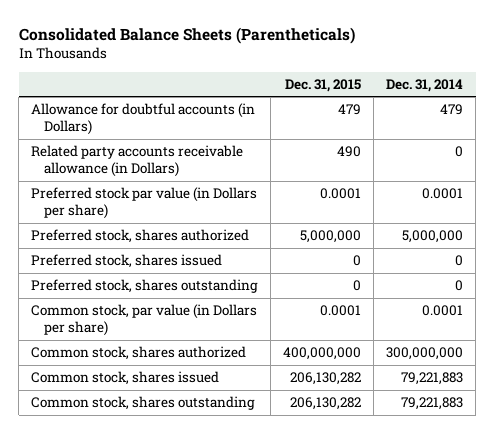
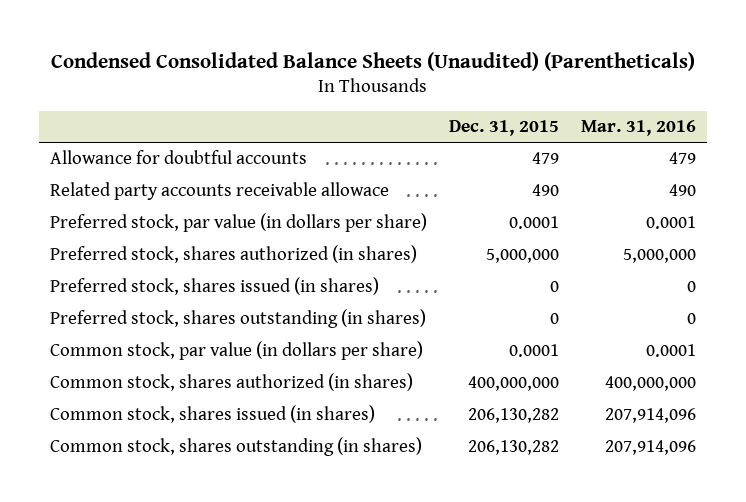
- Consolidated Balance Sheets (Parentheticals)
+ Condensed Consolidated Balance Sheets (Unaudited) (Parentheticals)
- | Dec. 31, 2015 | Dec. 31, 2014
+ | Dec. 31, 2015 | Mar. 31, 2016
- Allowance for doubtful accounts (in Dollars) | 479 | 479
- Related party accounts receivable allowance (in Dollars) | 490 | 0
- Preferred stock par value (in Dollars per share) | 0.0001 | 0.0001
- Preferred stock, shares authorized | 5,000,000 | 5,000,000
- Preferred stock, shares issued | 0 | 0
- Preferred stock, shares outstanding | 0 | 0
- Common stock, par value (in Dollars per share) | 0.0001 | 0.0001
- Common stock, shares authorized | 400,000,000 | 300,000,000
- Common stock, shares issued | 206,130,282 | 79,221,883
- Common stock, shares outstanding | 206,130,282 | 79,221,883
+ Allowance for doubtful accounts | 479 | 479
+ Related party accounts receivable allowace | 490 | 490
+ Preferred stock, par value (in dollars per share) | 0.0001 | 0.0001
+ Preferred stock, shares authorized (in shares) | 5,000,000 | 5,000,000
+ Preferred stock, shares issued (in shares) | 0 | 0
+ Preferred stock, shares outstanding (in shares) | 0 | 0
+ Common stock, par value (in dollars per share) | 0.0001 | 0.0001
+ Common stock, shares authorized (in shares) | 400,000,000 | 400,000,000
+ Common stock, shares issued (in shares) | 206,130,282 | 207,914,096
+ Common stock, shares outstanding (in shares) | 206,130,282 | 207,914,096

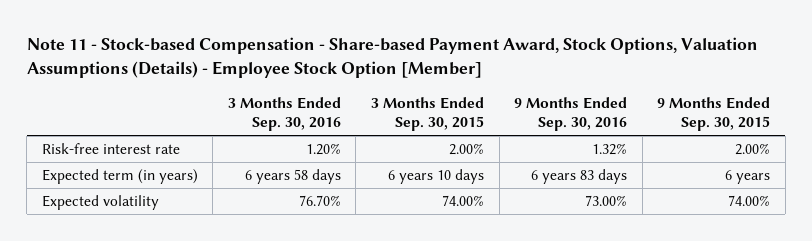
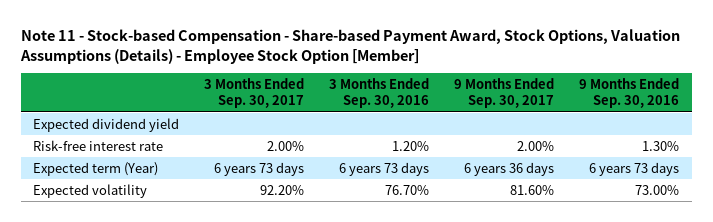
- | 3 Months Ended Sep. 30, 2016 | 3 Months Ended Sep. 30, 2015 | 9 Months Ended Sep. 30, 2016 | 9 Months Ended Sep. 30, 2015
+ | 3 Months Ended Sep. 30, 2017 | 3 Months Ended Sep. 30, 2016 | 9 Months Ended Sep. 30, 2017 | 9 Months Ended Sep. 30, 2016
- Risk-free interest rate | 1.20% | 2.00% | 1.32% | 2.00%
- Expected term (in years) | 6 years 58 days | 6 years 10 days | 6 years 83 days | 6 years
+ Expected dividend yield
+ Risk-free interest rate | 2.00% | 1.20% | 2.00% | 1.30%
+ Expected term (Year) | 6 years 73 days | 6 years 73 days | 6 years 36 days | 6 years 73 days

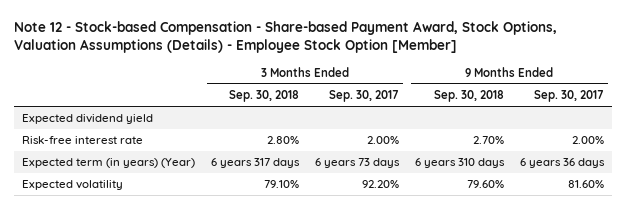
- Note 11 - Stock-based Compensation - Share-based Payment Award, Stock Options, Valuation Assumptions (Details) - Employee Stock Option [Member]
+ Note 12 - Stock-based Compensation - Share-based Payment Award, Stock Options, Valuation Assumptions (Details) - Employee Stock Option [Member]
- | 3 Months Ended Sep. 30, 2017 | 3 Months Ended Sep. 30, 2016 | 9 Months Ended Sep. 30, 2017 | 9 Months Ended Sep. 30, 2016
+ | 3 Months Ended Sep. 30, 2018 | 3 Months Ended Sep. 30, 2017 | 9 Months Ended Sep. 30, 2018 | 9 Months Ended Sep. 30, 2017
- Expected term (Year) | 6 years 73 days | 6 years 73 days | 6 years 36 days | 6 years 73 days
+ Expected term (in years) (Year) | 6 years 317 days | 6 years 73 days | 6 years 310 days | 6 years 36 days

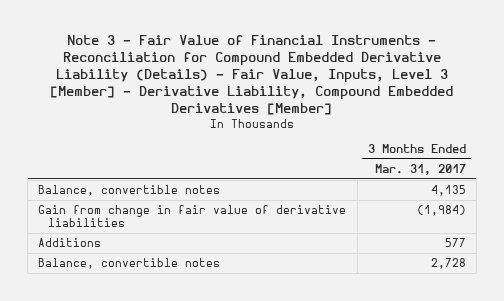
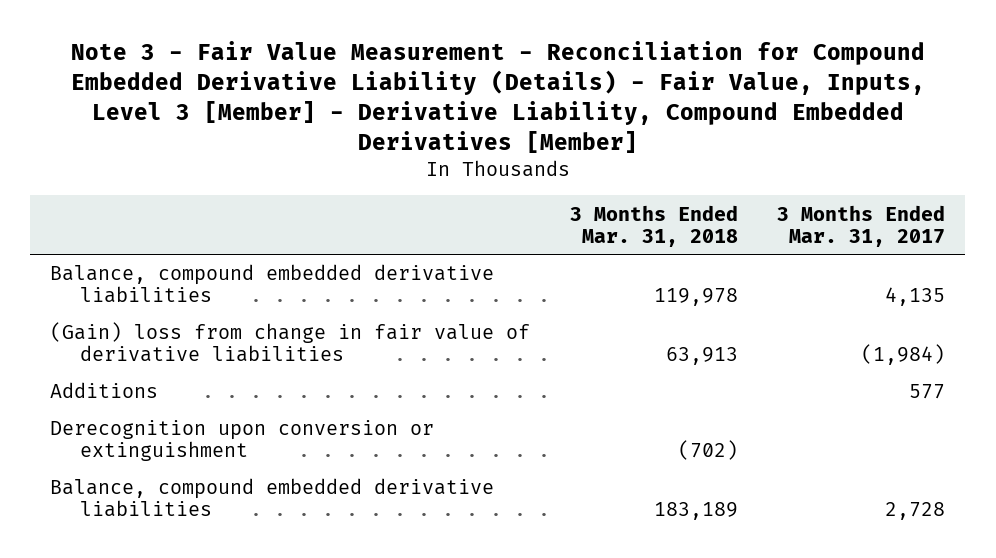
- Note 3 - Fair Value of Financial Instruments - Reconciliation for Compound Embedded Derivative Liability (Details) - Fair Value, Inputs, Level 3 [Member] - Derivative Liability, Compound Embedded Derivatives [Member]
+ Note 3 - Fair Value Measurement - Reconciliation for Compound Embedded Derivative Liability (Details) - Fair Value, Inputs, Level 3 [Member] - Derivative Liability, Compound Embedded Derivatives [Member]
- | 3 Months Ended Mar. 31, 2017
+ | 3 Months Ended Mar. 31, 2018 | 3 Months Ended Mar. 31, 2017
- Balance, convertible notes | 4,135
- Gain from change in fair value of derivative liabilities | (1,984)
+ Balance, compound embedded derivative liabilities | 119,978 | 4,135
+ (Gain) loss from change in fair value of derivative liabilities | 63,913 | (1,984)
- Balance, convertible notes | 2,728
+ Derecognition upon conversion or extinguishment | (702) |
+ Balance, compound embedded derivative liabilities | 183,189 | 2,728

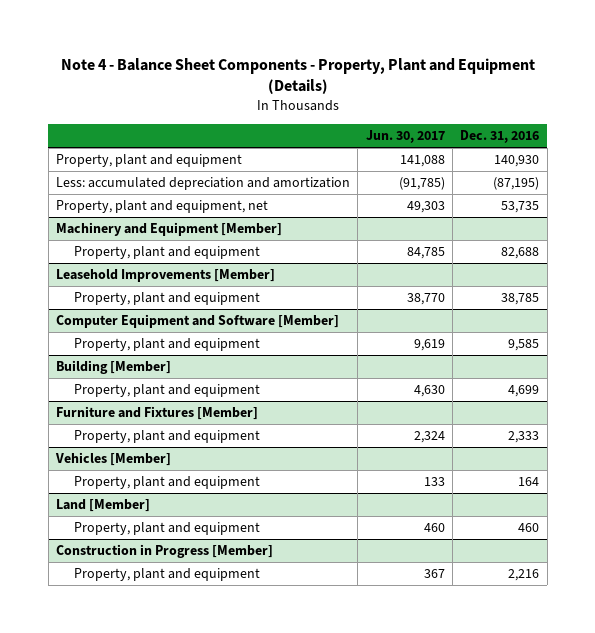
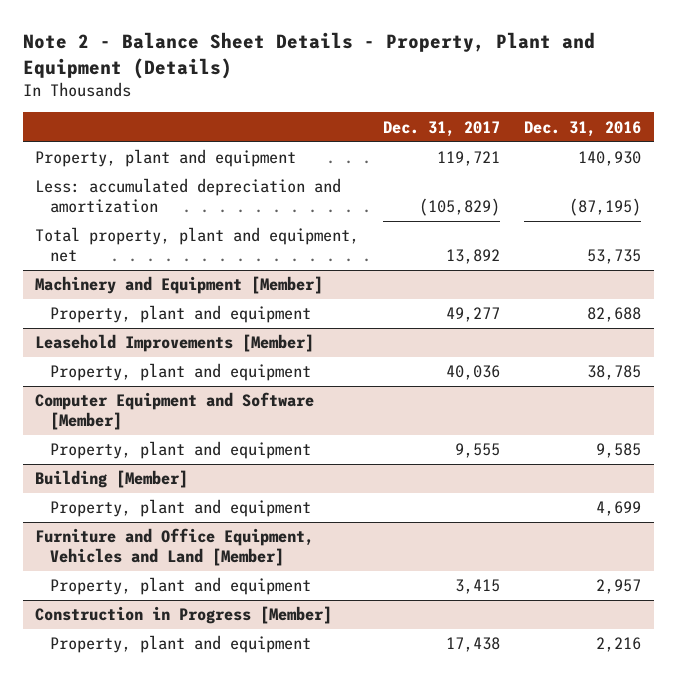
- Note 4 - Balance Sheet Components - Property, Plant and Equipment (Details)
+ Note 2 - Balance Sheet Details - Property, Plant and Equipment (Details)
- | Jun. 30, 2017 | Dec. 31, 2016
+ | Dec. 31, 2017 | Dec. 31, 2016
- Property, plant and equipment, net | 49,303 | 53,735
+ Total property, plant and equipment, net | 13,892 | 53,735
- Furniture and Fixtures [Member]
- Property, plant and equipment | 2,324 | 2,333
- Vehicles [Member]
- Property, plant and equipment | 133 | 164
- Land [Member]
- Property, plant and equipment | 460 | 460
+ Furniture and Office Equipment, Vehicles and Land [Member]
+ Property, plant and equipment | 3,415 | 2,957

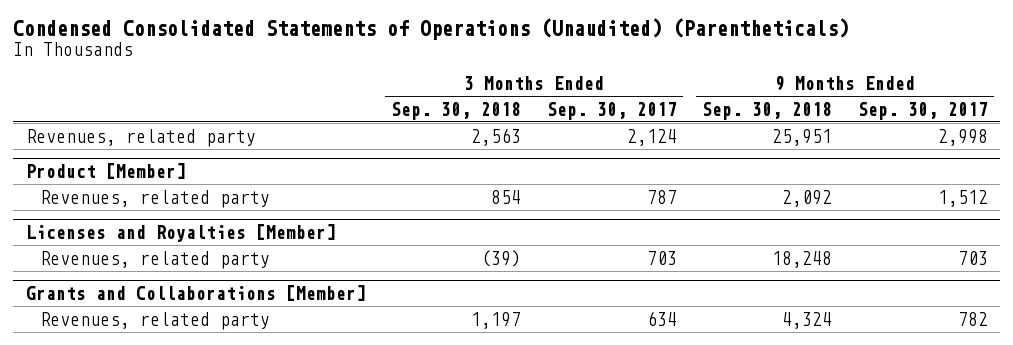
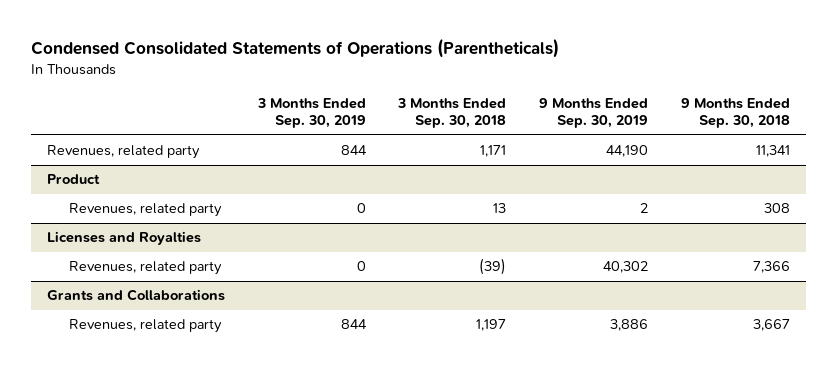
- Condensed Consolidated Statements of Operations (Unaudited) (Parentheticals)
+ Condensed Consolidated Statements of Operations (Parentheticals)
- | 3 Months Ended Sep. 30, 2018 | 3 Months Ended Sep. 30, 2017 | 9 Months Ended Sep. 30, 2018 | 9 Months Ended Sep. 30, 2017
+ | 3 Months Ended Sep. 30, 2019 | 3 Months Ended Sep. 30, 2018 | 9 Months Ended Sep. 30, 2019 | 9 Months Ended Sep. 30, 2018
- Revenues, related party | 2,563 | 2,124 | 25,951 | 2,998
- Product [Member]
- Revenues, related party | 854 | 787 | 2,092 | 1,512
- Licenses and Royalties [Member]
- Revenues, related party | (39) | 703 | 18,248 | 703
- Grants and Collaborations [Member]
- Revenues, related party | 1,197 | 634 | 4,324 | 782
+ Revenues, related party | 844 | 1,171 | 44,190 | 11,341
+ Product
+ Revenues, related party | 0 | 13 | 2 | 308
+ Licenses and Royalties
+ Revenues, related party | 0 | (39) | 40,302 | 7,366
+ Grants and Collaborations
+ Revenues, related party | 844 | 1,197 | 3,886 | 3,667

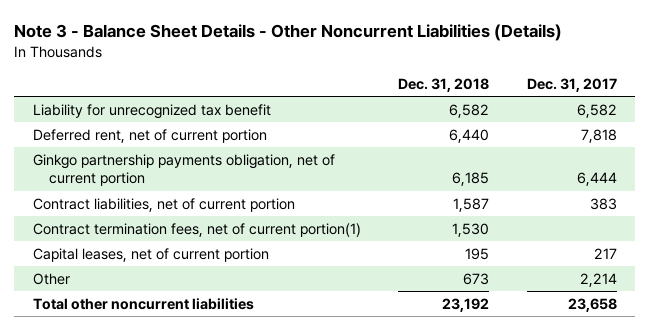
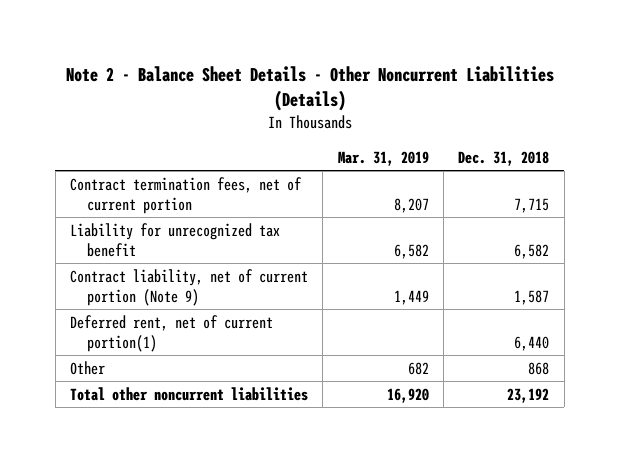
- Note 3 - Balance Sheet Details - Other Noncurrent Liabilities (Details)
+ Note 2 - Balance Sheet Details - Other Noncurrent Liabilities (Details)
- | Dec. 31, 2018 | Dec. 31, 2017
+ | Mar. 31, 2019 | Dec. 31, 2018
+ Contract termination fees, net of current portion | 8,207 | 7,715
- Deferred rent, net of current portion | 6,440 | 7,818
- Ginkgo partnership payments obligation, net of current portion | 6,185 | 6,444
- Contract liabilities, net of current portion | 1,587 | 383
- Contract termination fees, net of current portion(1) | 1,530 |
- Capital leases, net of current portion | 195 | 217
- Other | 673 | 2,214
+ Contract liability, net of current portion (Note 9) | 1,449 | 1,587
+ Deferred rent, net of current portion(1) | | 6,440
+ Other | 682 | 868

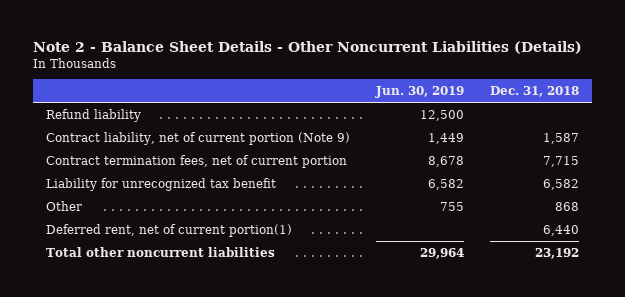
- | Mar. 31, 2019 | Dec. 31, 2018
+ | Jun. 30, 2019 | Dec. 31, 2018
+ Refund liability | 12,500 |
moved up: Contract liability, net of current portion (Note 9) | 1,449 | 1,587
moved down: Deferred rent, net of current portion(1) | | 6,440

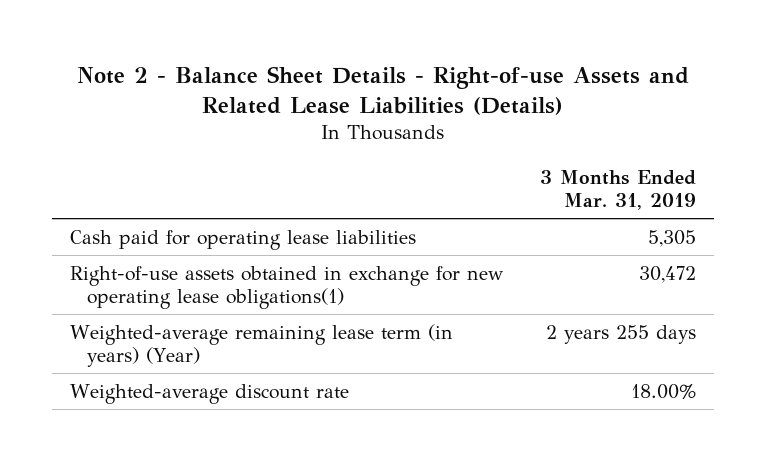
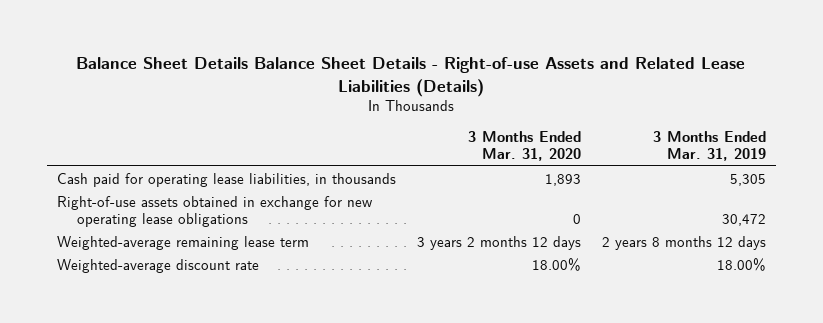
- Note 2 - Balance Sheet Details - Right-of-use Assets and Related Lease Liabilities (Details)
+ Balance Sheet Details Balance Sheet Details - Right-of-use Assets and Related Lease Liabilities (Details)
- | 3 Months Ended Mar. 31, 2019
+ | 3 Months Ended Mar. 31, 2020 | 3 Months Ended Mar. 31, 2019
- Cash paid for operating lease liabilities | 5,305
- Right-of-use assets obtained in exchange for new operating lease obligations(1) | 30,472
- Weighted-average remaining lease term (in years) (Year) | 2 years 255 days
+ Cash paid for operating lease liabilities, in thousands | 1,893 | 5,305
+ Right-of-use assets obtained in exchange for new operating lease obligations | 0 | 30,472
+ Weighted-average remaining lease term | 3 years 2 months 12 days | 2 years 8 months 12 days

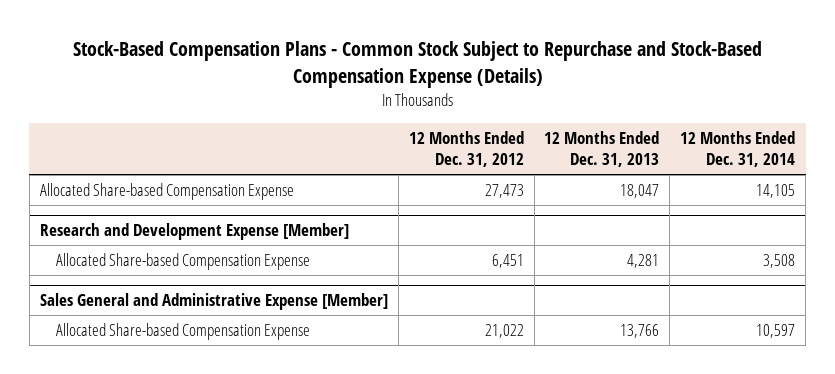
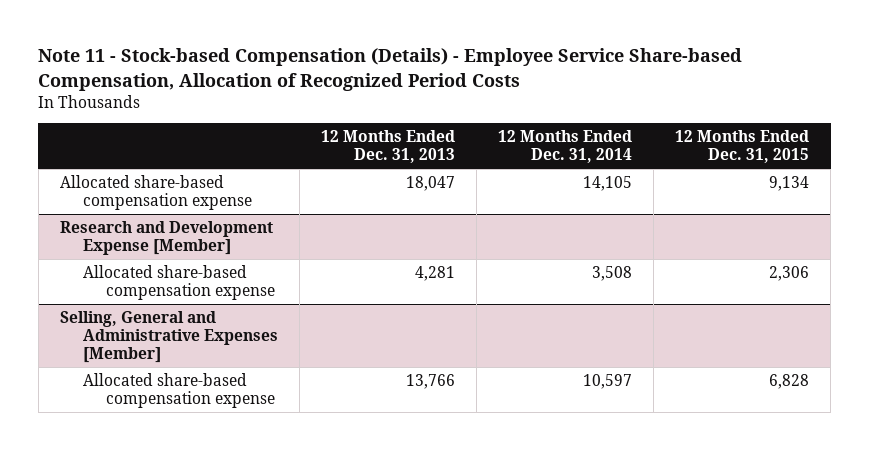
- Stock-Based Compensation Plans - Common Stock Subject to Repurchase and Stock-Based Compensation Expense (Details)
+ Note 11 - Stock-based Compensation (Details) - Employee Service Share-based Compensation, Allocation of Recognized Period Costs
- | 12 Months Ended Dec. 31, 2012 | 12 Months Ended Dec. 31, 2013 | 12 Months Ended Dec. 31, 2014
+ | 12 Months Ended Dec. 31, 2013 | 12 Months Ended Dec. 31, 2014 | 12 Months Ended Dec. 31, 2015
- Allocated Share-based Compensation Expense | 27,473 | 18,047 | 14,105
+ Allocated share-based compensation expense | 18,047 | 14,105 | 9,134
@ Research and Development Expense [Member]
- Allocated Share-based Compensation Expense | 6,451 | 4,281 | 3,508
- Sales General and Administrative Expense [Member]
- Allocated Share-based Compensation Expense | 21,022 | 13,766 | 10,597
@ Research and Development Expense [Member]
+ Allocated share-based compensation expense | 4,281 | 3,508 | 2,306
+ Selling, General and Administrative Expenses [Member]
+ Allocated share-based compensation expense | 13,766 | 10,597 | 6,828

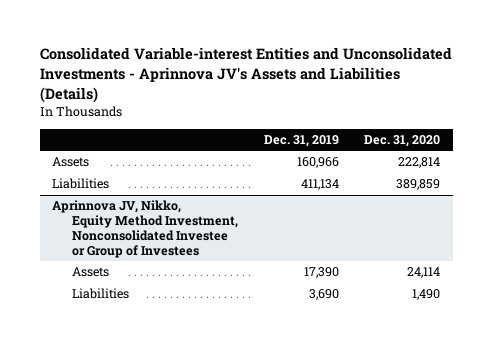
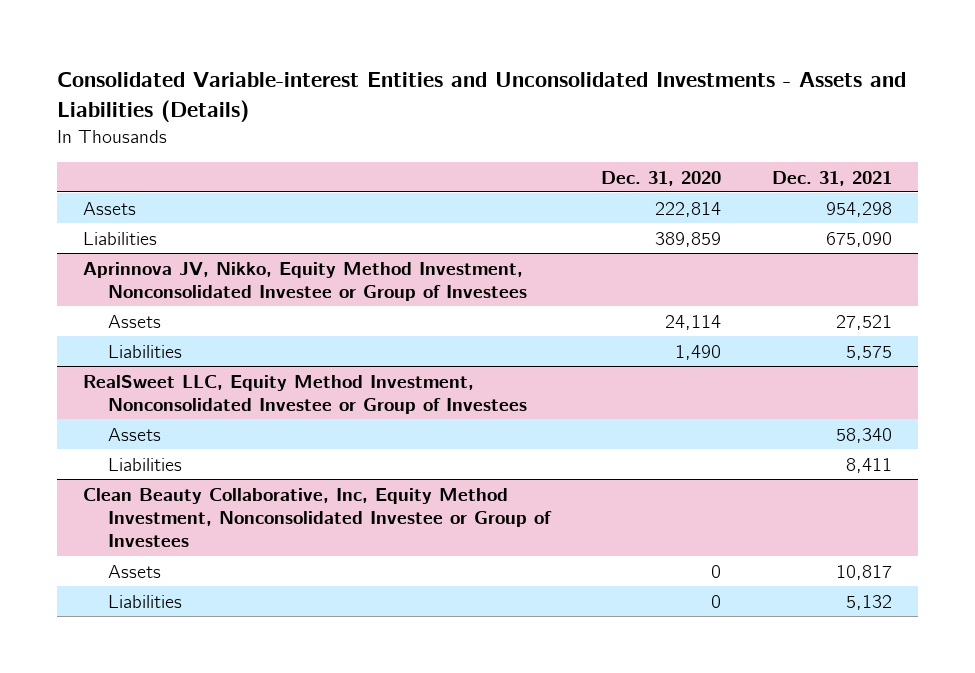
- Consolidated Variable-interest Entities and Unconsolidated Investments - Aprinnova JV's Assets and Liabilities (Details)
+ Consolidated Variable-interest Entities and Unconsolidated Investments - Assets and Liabilities (Details)
- | Dec. 31, 2019 | Dec. 31, 2020
+ | Dec. 31, 2020 | Dec. 31, 2021
+ RealSweet LLC, Equity Method Investment, Nonconsolidated Investee or Group of Investees
+ Assets | | 58,340
+ Liabilities | | 8,411
+ Clean Beauty Collaborative, Inc, Equity Method Investment, Nonconsolidated Investee or Group of Investees
+ Assets | 0 | 10,817
+ Liabilities | 0 | 5,132

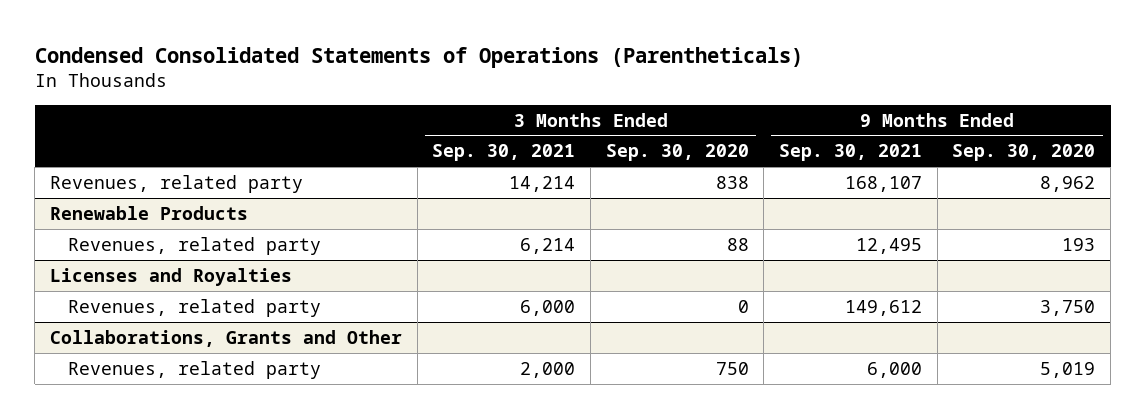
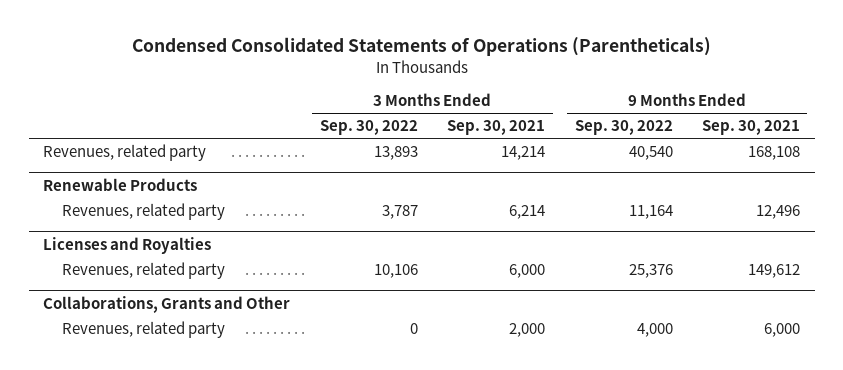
- | 3 Months Ended Sep. 30, 2021 | 3 Months Ended Sep. 30, 2020 | 9 Months Ended Sep. 30, 2021 | 9 Months Ended Sep. 30, 2020
+ | 3 Months Ended Sep. 30, 2022 | 3 Months Ended Sep. 30, 2021 | 9 Months Ended Sep. 30, 2022 | 9 Months Ended Sep. 30, 2021
- Revenues, related party | 14,214 | 838 | 168,107 | 8,962
+ Revenues, related party | 13,893 | 14,214 | 40,540 | 168,108
@ Renewable Products
- Revenues, related party | 6,214 | 88 | 12,495 | 193
+ Revenues, related party | 3,787 | 6,214 | 11,164 | 12,496

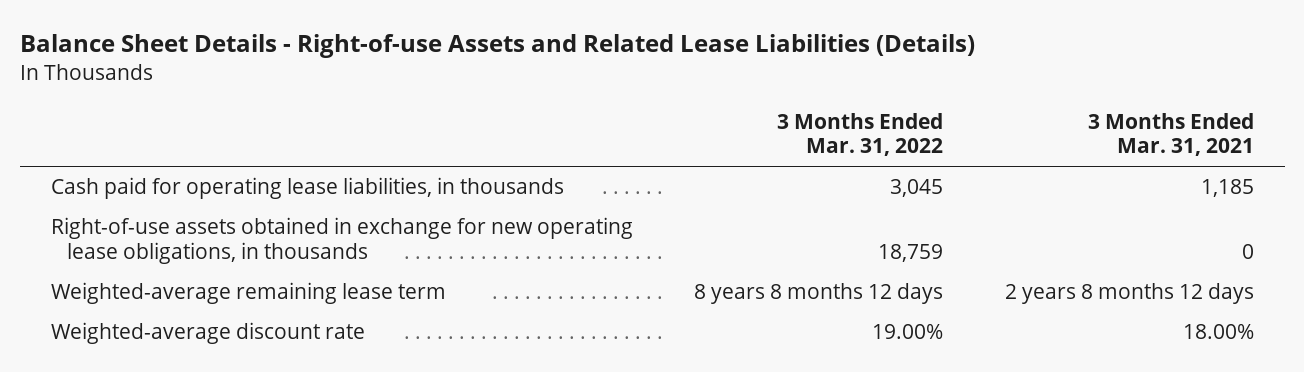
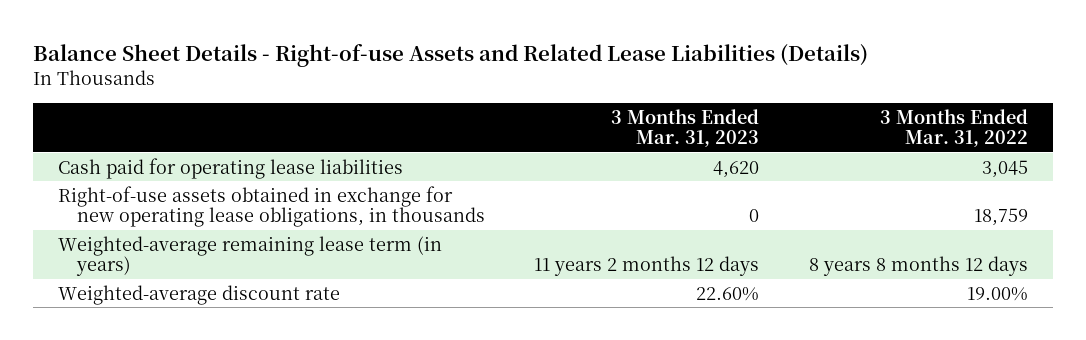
- | 3 Months Ended Mar. 31, 2022 | 3 Months Ended Mar. 31, 2021
+ | 3 Months Ended Mar. 31, 2023 | 3 Months Ended Mar. 31, 2022
- Cash paid for operating lease liabilities, in thousands | 3,045 | 1,185
+ Cash paid for operating lease liabilities | 4,620 | 3,045
- Weighted-average remaining lease term | 8 years 8 months 12 days | 2 years 8 months 12 days
+ Weighted-average remaining lease term (in years) | 11 years 2 months 12 days | 8 years 8 months 12 days

